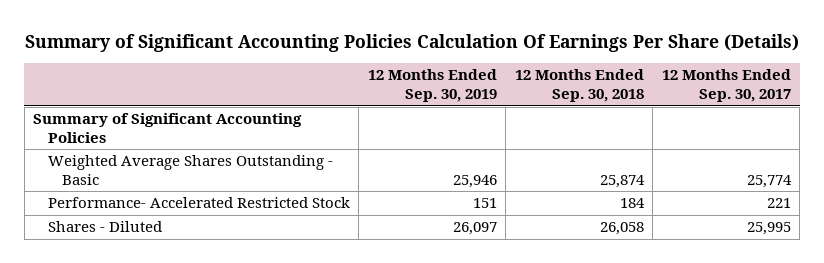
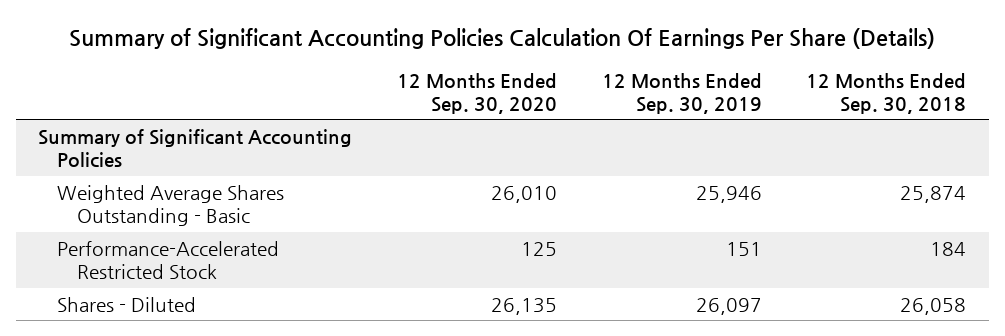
- | 12 Months Ended Sep. 30, 2019 | 12 Months Ended Sep. 30, 2018 | 12 Months Ended Sep. 30, 2017
+ | 12 Months Ended Sep. 30, 2020 | 12 Months Ended Sep. 30, 2019 | 12 Months Ended Sep. 30, 2018
- Performance- Accelerated Restricted Stock | 151 | 184 | 221
+ Performance-Accelerated Restricted Stock | 125 | 151 | 184

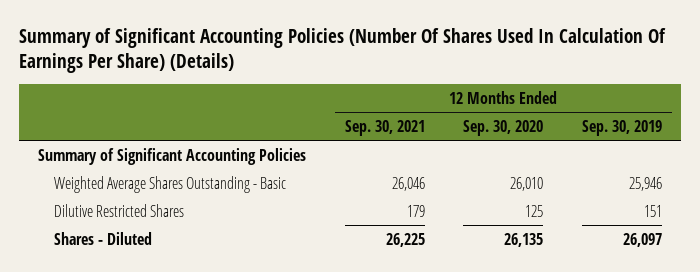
- Summary of Significant Accounting Policies Calculation Of Earnings Per Share (Details)
+ Summary of Significant Accounting Policies (Number Of Shares Used In Calculation Of Earnings Per Share) (Details)
- | 12 Months Ended Sep. 30, 2020 | 12 Months Ended Sep. 30, 2019 | 12 Months Ended Sep. 30, 2018
+ | 12 Months Ended Sep. 30, 2021 | 12 Months Ended Sep. 30, 2020 | 12 Months Ended Sep. 30, 2019
- Performance-Accelerated Restricted Stock | 125 | 151 | 184
+ Dilutive Restricted Shares | 179 | 125 | 151

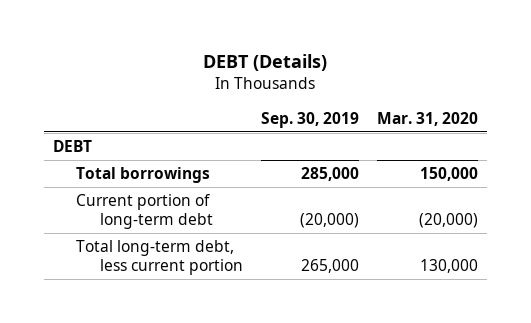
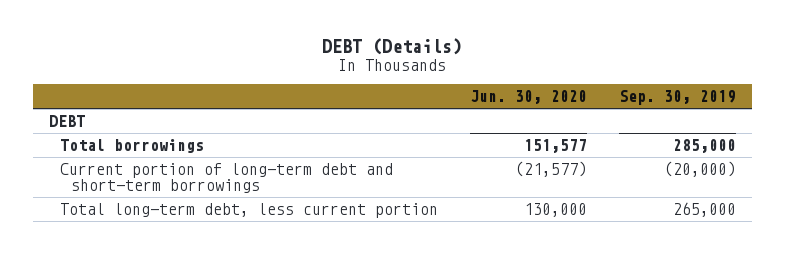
- | Sep. 30, 2019 | Mar. 31, 2020
+ | Jun. 30, 2020 | Sep. 30, 2019
- Current portion of long-term debt | (20,000) | (20,000)
+ Current portion of long-term debt and short-term borrowings | (21,577) | (20,000)

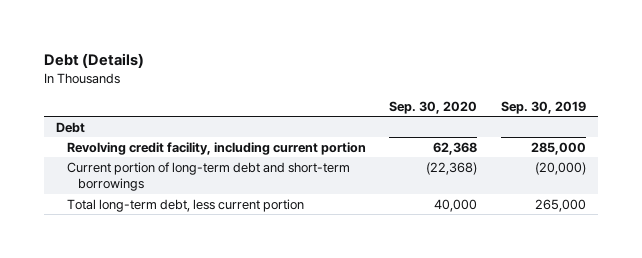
- DEBT (Details)
+ Debt (Details)
- | Jun. 30, 2020 | Sep. 30, 2019
+ | Sep. 30, 2020 | Sep. 30, 2019
- DEBT
- Total borrowings | 151,577 | 285,000
+ Debt
+ Revolving credit facility, including current portion | 62,368 | 285,000

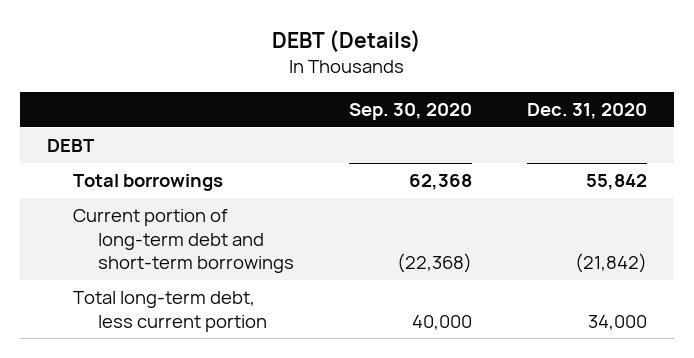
- Debt (Details)
+ DEBT (Details)
- | Sep. 30, 2020 | Sep. 30, 2019
+ | Sep. 30, 2020 | Dec. 31, 2020
- Debt
- Revolving credit facility, including current portion | 62,368 | 285,000
+ DEBT
+ Total borrowings | 62,368 | 55,842

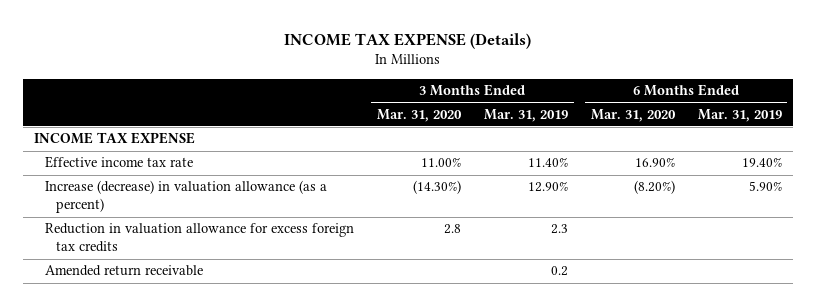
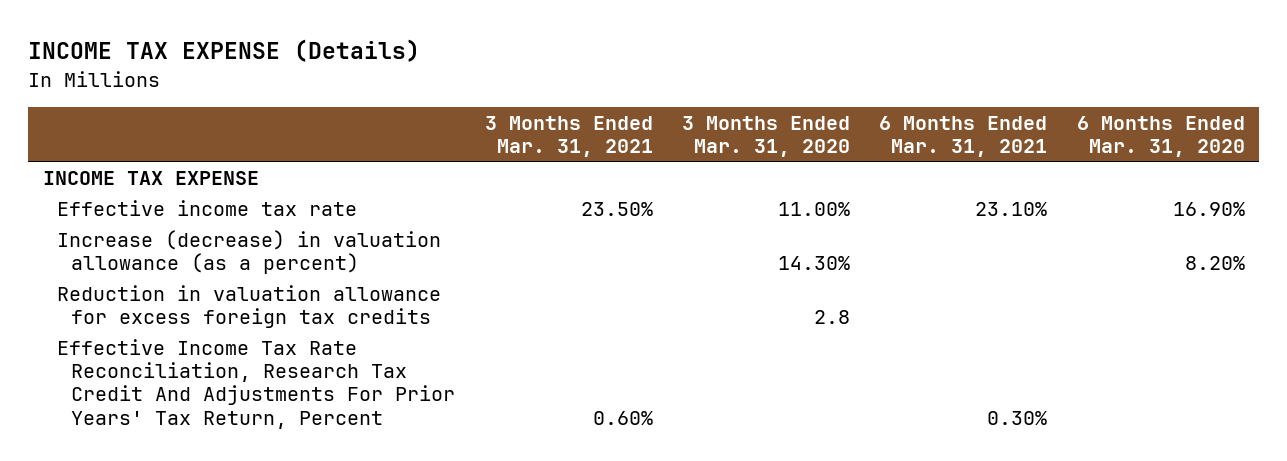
- | 3 Months Ended Mar. 31, 2020 | 3 Months Ended Mar. 31, 2019 | 6 Months Ended Mar. 31, 2020 | 6 Months Ended Mar. 31, 2019
+ | 3 Months Ended Mar. 31, 2021 | 3 Months Ended Mar. 31, 2020 | 6 Months Ended Mar. 31, 2021 | 6 Months Ended Mar. 31, 2020
- Increase (decrease) in valuation allowance (as a percent) | (14.30%) | 12.90% | (8.20%) | 5.90%
+ Increase (decrease) in valuation allowance (as a percent) | | 14.30% | | 8.20%
- Amended return receivable | | 0.2 | |
+ Effective Income Tax Rate Reconciliation, Research Tax Credit And Adjustments For Prior Years' Tax Return, Percent | 0.60% | | 0.30% |

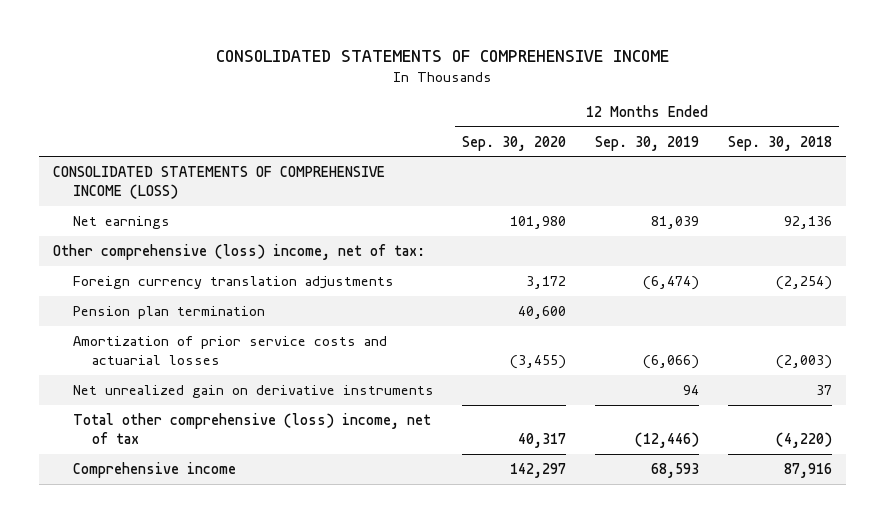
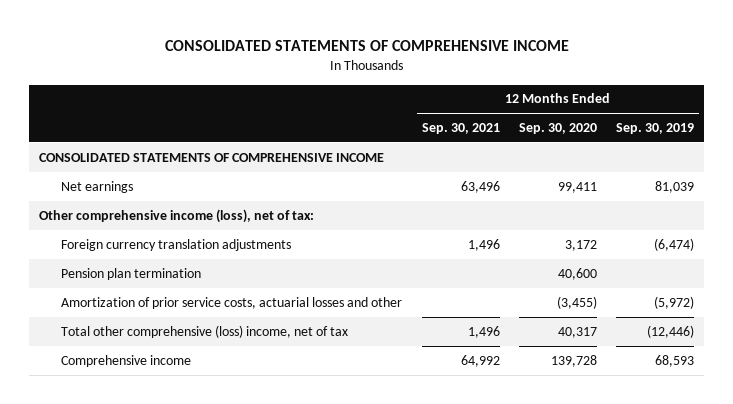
- | 12 Months Ended Sep. 30, 2020 | 12 Months Ended Sep. 30, 2019 | 12 Months Ended Sep. 30, 2018
+ | 12 Months Ended Sep. 30, 2021 | 12 Months Ended Sep. 30, 2020 | 12 Months Ended Sep. 30, 2019
- CONSOLIDATED STATEMENTS OF COMPREHENSIVE INCOME (LOSS)
- Net earnings | 101,980 | 81,039 | 92,136
- Other comprehensive (loss) income, net of tax:
+ CONSOLIDATED STATEMENTS OF COMPREHENSIVE INCOME
+ Net earnings | 63,496 | 99,411 | 81,039
+ Other comprehensive income (loss), net of tax:
- Amortization of prior service costs and actuarial losses | (3,455) | (6,066) | (2,003)
- Net unrealized gain on derivative instruments | | 94 | 37
+ Amortization of prior service costs, actuarial losses and other | | (3,455) | (5,972)
- Comprehensive income | 142,297 | 68,593 | 87,916
+ Comprehensive income | 64,992 | 139,728 | 68,593

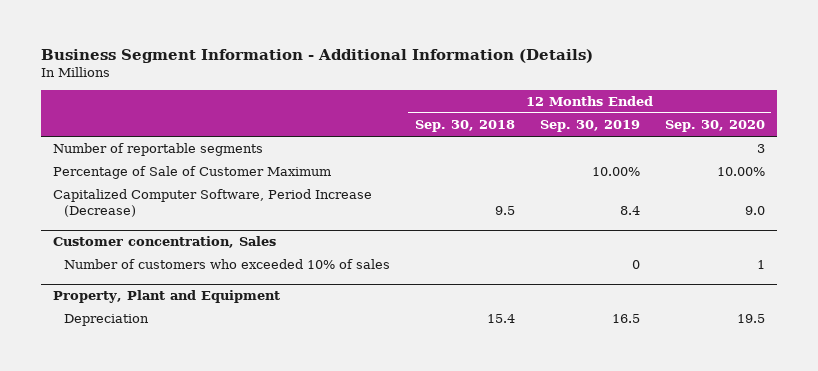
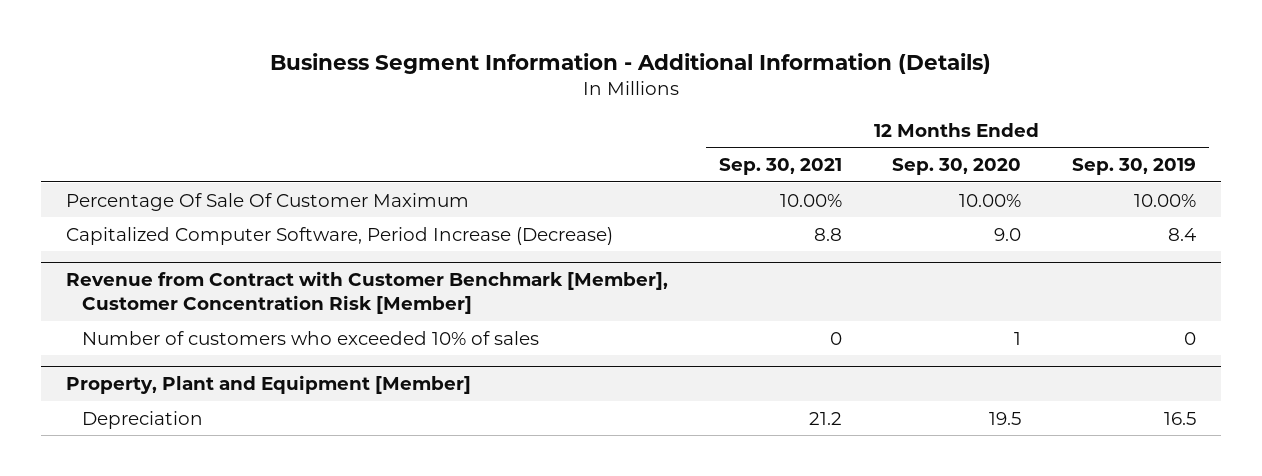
- | 12 Months Ended Sep. 30, 2018 | 12 Months Ended Sep. 30, 2019 | 12 Months Ended Sep. 30, 2020
+ | 12 Months Ended Sep. 30, 2021 | 12 Months Ended Sep. 30, 2020 | 12 Months Ended Sep. 30, 2019
- Number of reportable segments | | | 3
- Percentage of Sale of Customer Maximum | | 10.00% | 10.00%
+ Percentage Of Sale Of Customer Maximum | 10.00% | 10.00% | 10.00%
- Customer concentration, Sales
+ Revenue from Contract with Customer Benchmark [Member], Customer Concentration Risk [Member]
- Property, Plant and Equipment
+ Property, Plant and Equipment [Member]

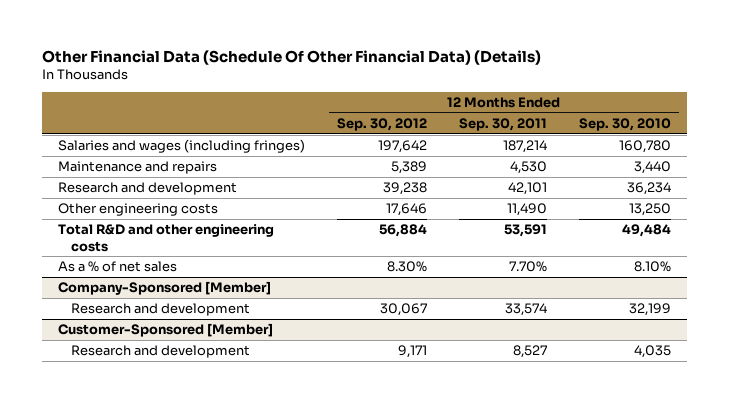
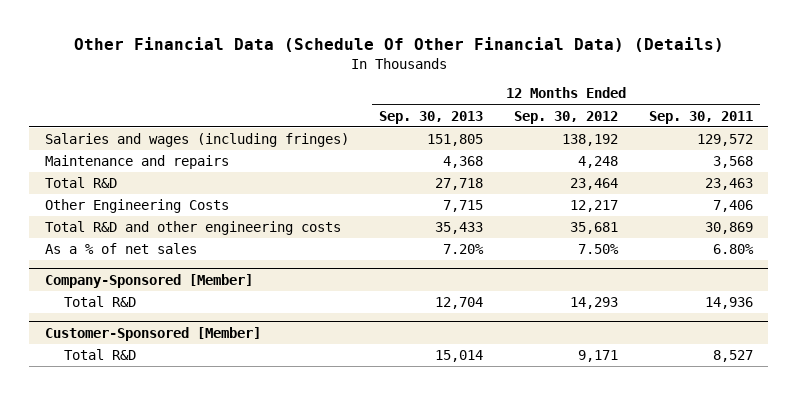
- | 12 Months Ended Sep. 30, 2012 | 12 Months Ended Sep. 30, 2011 | 12 Months Ended Sep. 30, 2010
+ | 12 Months Ended Sep. 30, 2013 | 12 Months Ended Sep. 30, 2012 | 12 Months Ended Sep. 30, 2011
- Salaries and wages (including fringes) | 197,642 | 187,214 | 160,780
- Maintenance and repairs | 5,389 | 4,530 | 3,440
- Research and development | 39,238 | 42,101 | 36,234
- Other engineering costs | 17,646 | 11,490 | 13,250
- Total R&D and other engineering costs | 56,884 | 53,591 | 49,484
- As a % of net sales | 8.30% | 7.70% | 8.10%
+ Salaries and wages (including fringes) | 151,805 | 138,192 | 129,572
+ Maintenance and repairs | 4,368 | 4,248 | 3,568
+ Total R&D | 27,718 | 23,464 | 23,463
+ Other Engineering Costs | 7,715 | 12,217 | 7,406
+ Total R&D and other engineering costs | 35,433 | 35,681 | 30,869
+ As a % of net sales | 7.20% | 7.50% | 6.80%
@ Company-Sponsored [Member]
- Research and development | 30,067 | 33,574 | 32,199
+ Total R&D | 12,704 | 14,293 | 14,936
@ Customer-Sponsored [Member]
- Research and development | 9,171 | 8,527 | 4,035
+ Total R&D | 15,014 | 9,171 | 8,527

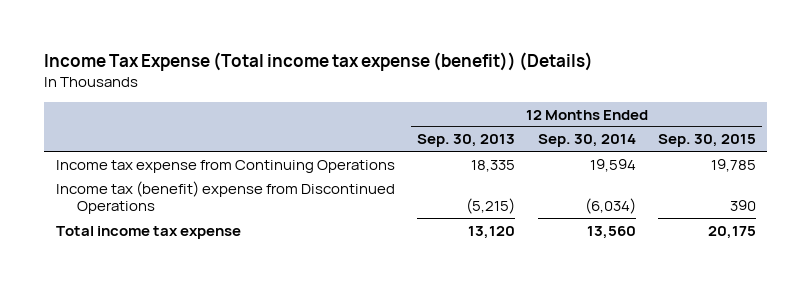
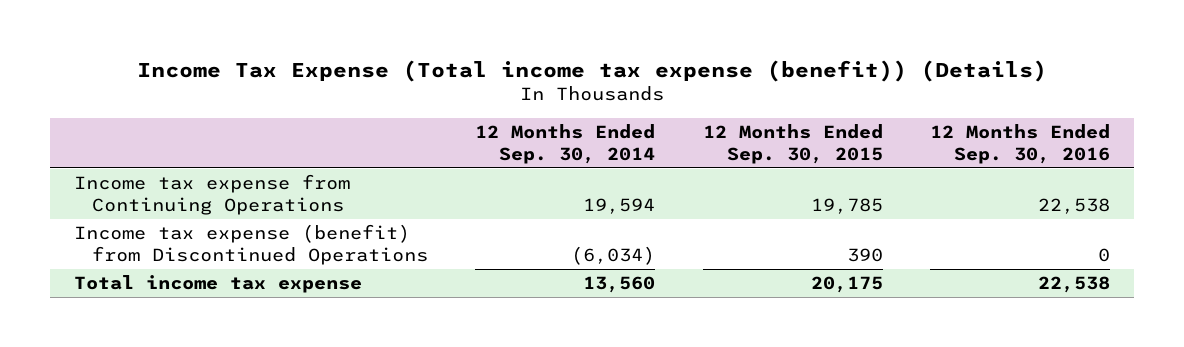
- | 12 Months Ended Sep. 30, 2013 | 12 Months Ended Sep. 30, 2014 | 12 Months Ended Sep. 30, 2015
+ | 12 Months Ended Sep. 30, 2014 | 12 Months Ended Sep. 30, 2015 | 12 Months Ended Sep. 30, 2016
- Income tax (benefit) expense from Discontinued Operations | (5,215) | (6,034) | 390
+ Income tax expense (benefit) from Discontinued Operations | (6,034) | 390 | 0

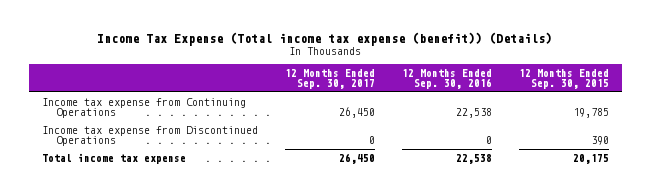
- | 12 Months Ended Sep. 30, 2014 | 12 Months Ended Sep. 30, 2015 | 12 Months Ended Sep. 30, 2016
+ | 12 Months Ended Sep. 30, 2017 | 12 Months Ended Sep. 30, 2016 | 12 Months Ended Sep. 30, 2015
- Income tax expense (benefit) from Discontinued Operations | (6,034) | 390 | 0
+ Income tax expense from Discontinued Operations | 0 | 0 | 390

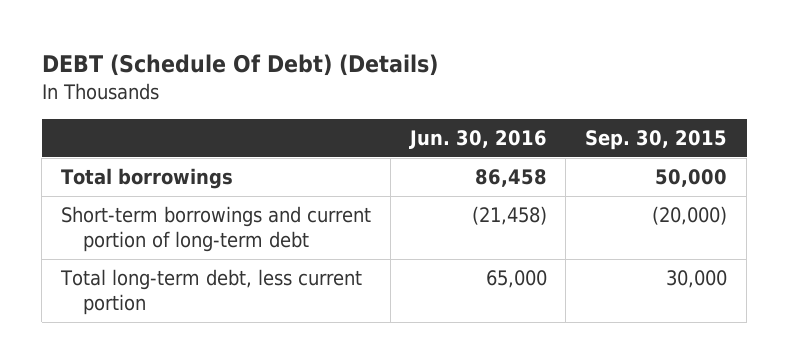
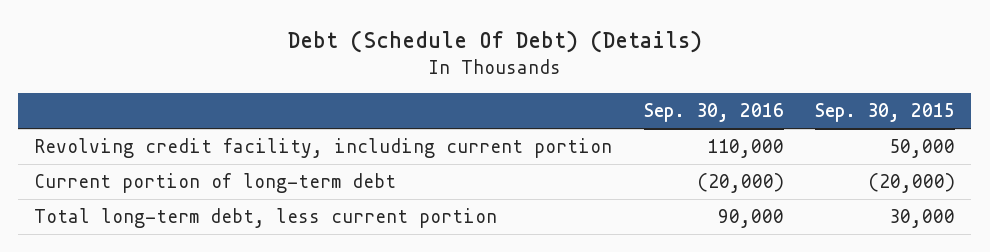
- DEBT (Schedule Of Debt) (Details)
+ Debt (Schedule Of Debt) (Details)
- | Jun. 30, 2016 | Sep. 30, 2015
+ | Sep. 30, 2016 | Sep. 30, 2015
- Total borrowings | 86,458 | 50,000
- Short-term borrowings and current portion of long-term debt | (21,458) | (20,000)
+ Revolving credit facility, including current portion | 110,000 | 50,000
+ Current portion of long-term debt | (20,000) | (20,000)

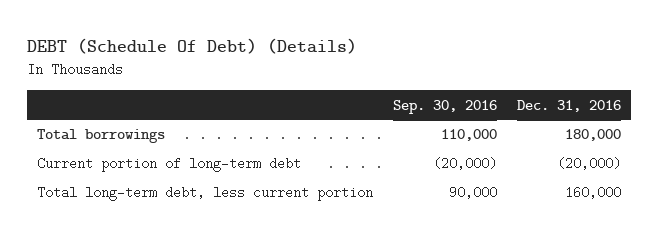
- Debt (Schedule Of Debt) (Details)
+ DEBT (Schedule Of Debt) (Details)
- | Sep. 30, 2016 | Sep. 30, 2015
+ | Sep. 30, 2016 | Dec. 31, 2016
- Revolving credit facility, including current portion | 110,000 | 50,000
+ Total borrowings | 110,000 | 180,000

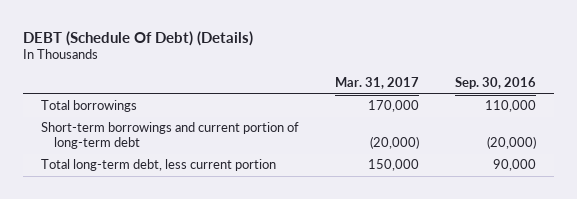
- | Sep. 30, 2016 | Dec. 31, 2016
+ | Mar. 31, 2017 | Sep. 30, 2016
- Current portion of long-term debt | (20,000) | (20,000)
+ Short-term borrowings and current portion of long-term debt | (20,000) | (20,000)

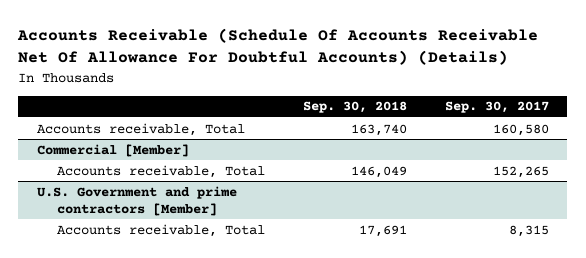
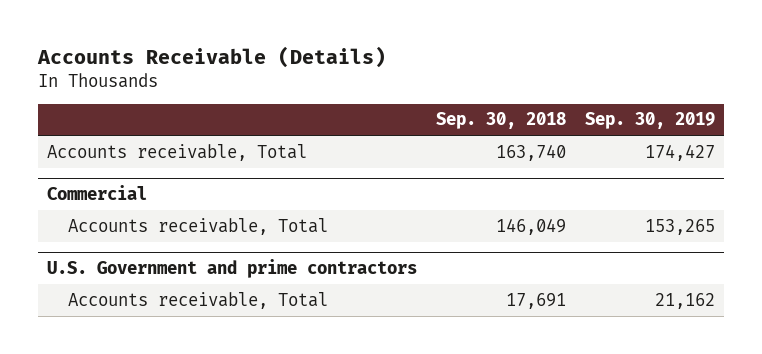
- Accounts Receivable (Schedule Of Accounts Receivable Net Of Allowance For Doubtful Accounts) (Details)
+ Accounts Receivable (Details)
- | Sep. 30, 2018 | Sep. 30, 2017
+ | Sep. 30, 2018 | Sep. 30, 2019
- Commercial [Member]
+ Commercial
- U.S. Government and prime contractors [Member]
+ U.S. Government and prime contractors

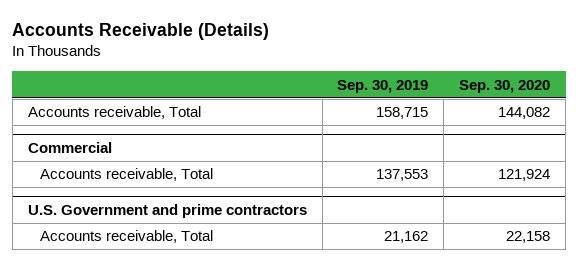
- | Sep. 30, 2018 | Sep. 30, 2019
+ | Sep. 30, 2019 | Sep. 30, 2020
- Accounts receivable, Total | 163,740 | 174,427
+ Accounts receivable, Total | 158,715 | 144,082
@ Commercial
- Accounts receivable, Total | 146,049 | 153,265
+ Accounts receivable, Total | 137,553 | 121,924

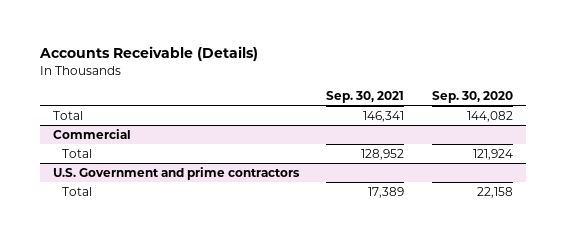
- | Sep. 30, 2019 | Sep. 30, 2020
+ | Sep. 30, 2021 | Sep. 30, 2020
- Accounts receivable, Total | 158,715 | 144,082
+ Total | 146,341 | 144,082
@ Commercial
- Accounts receivable, Total | 137,553 | 121,924
+ Total | 128,952 | 121,924
@ U.S. Government and prime contractors
- Accounts receivable, Total | 21,162 | 22,158
+ Total | 17,389 | 22,158

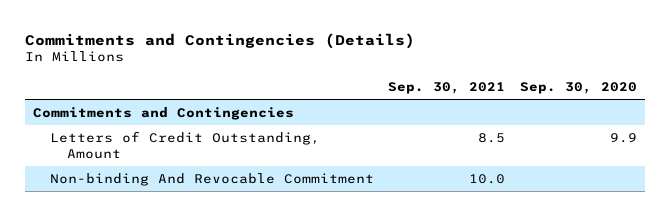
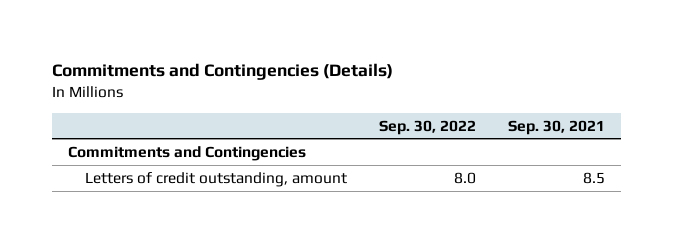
- | Sep. 30, 2021 | Sep. 30, 2020
+ | Sep. 30, 2022 | Sep. 30, 2021
- Letters of Credit Outstanding, Amount | 8.5 | 9.9
- Non-binding And Revocable Commitment | 10.0 |
+ Letters of credit outstanding, amount | 8.0 | 8.5

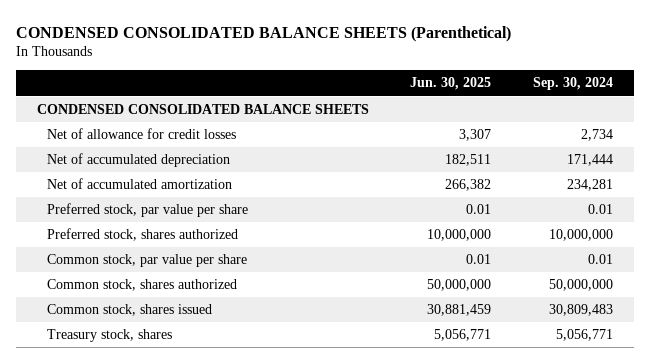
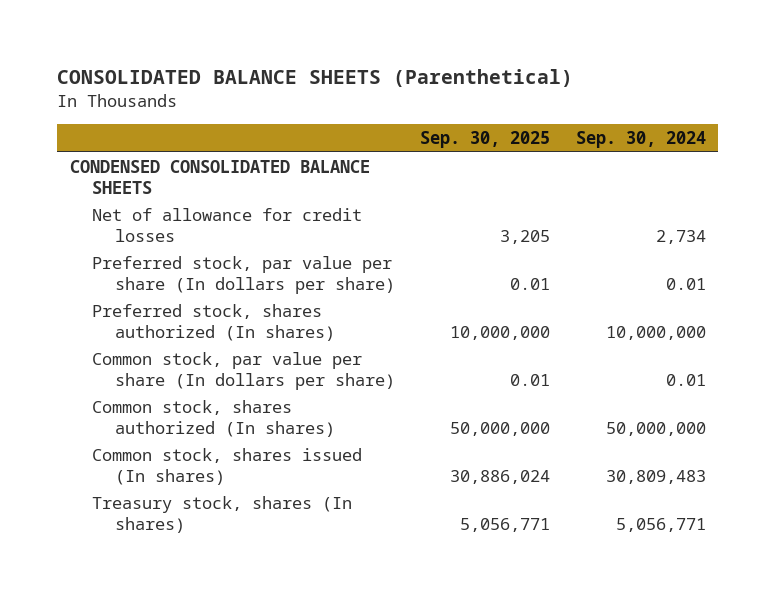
- CONDENSED CONSOLIDATED BALANCE SHEETS (Parenthetical)
+ CONSOLIDATED BALANCE SHEETS (Parenthetical)
- | Jun. 30, 2025 | Sep. 30, 2024
+ | Sep. 30, 2025 | Sep. 30, 2024
- Net of accumulated depreciation | 182,511 | 171,444
- Net of accumulated amortization | 266,382 | 234,281
- Preferred stock, par value per share | 0.01 | 0.01
- Preferred stock, shares authorized | 10,000,000 | 10,000,000
- Common stock, par value per share | 0.01 | 0.01
- Common stock, shares authorized | 50,000,000 | 50,000,000
- Common stock, shares issued | 30,881,459 | 30,809,483
- Treasury stock, shares | 5,056,771 | 5,056,771
+ Preferred stock, par value per share (In dollars per share) | 0.01 | 0.01
+ Preferred stock, shares authorized (In shares) | 10,000,000 | 10,000,000
+ Common stock, par value per share (In dollars per share) | 0.01 | 0.01
+ Common stock, shares authorized (In shares) | 50,000,000 | 50,000,000
+ Common stock, shares issued (In shares) | 30,886,024 | 30,809,483
+ Treasury stock, shares (In shares) | 5,056,771 | 5,056,771

